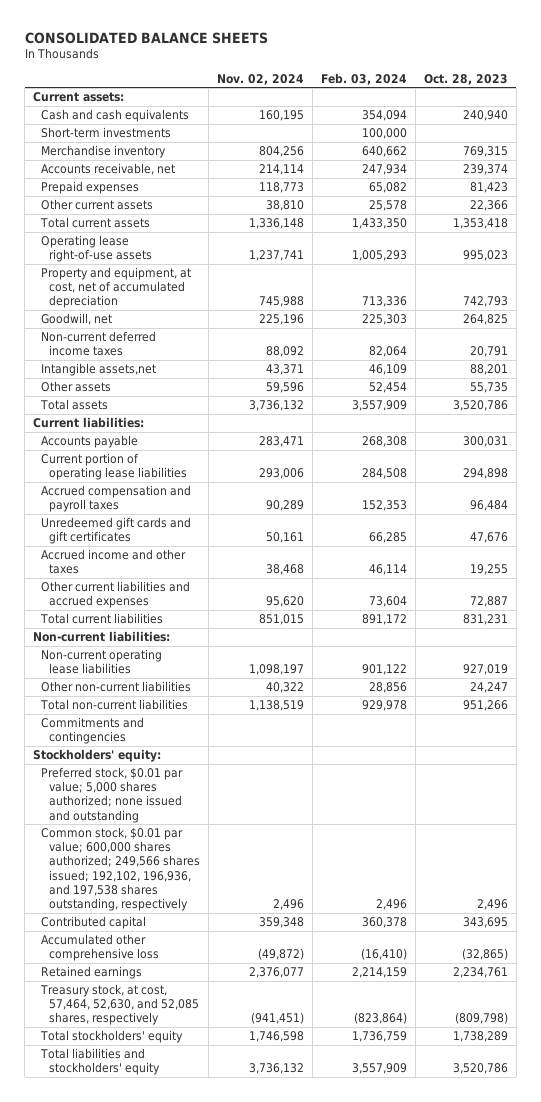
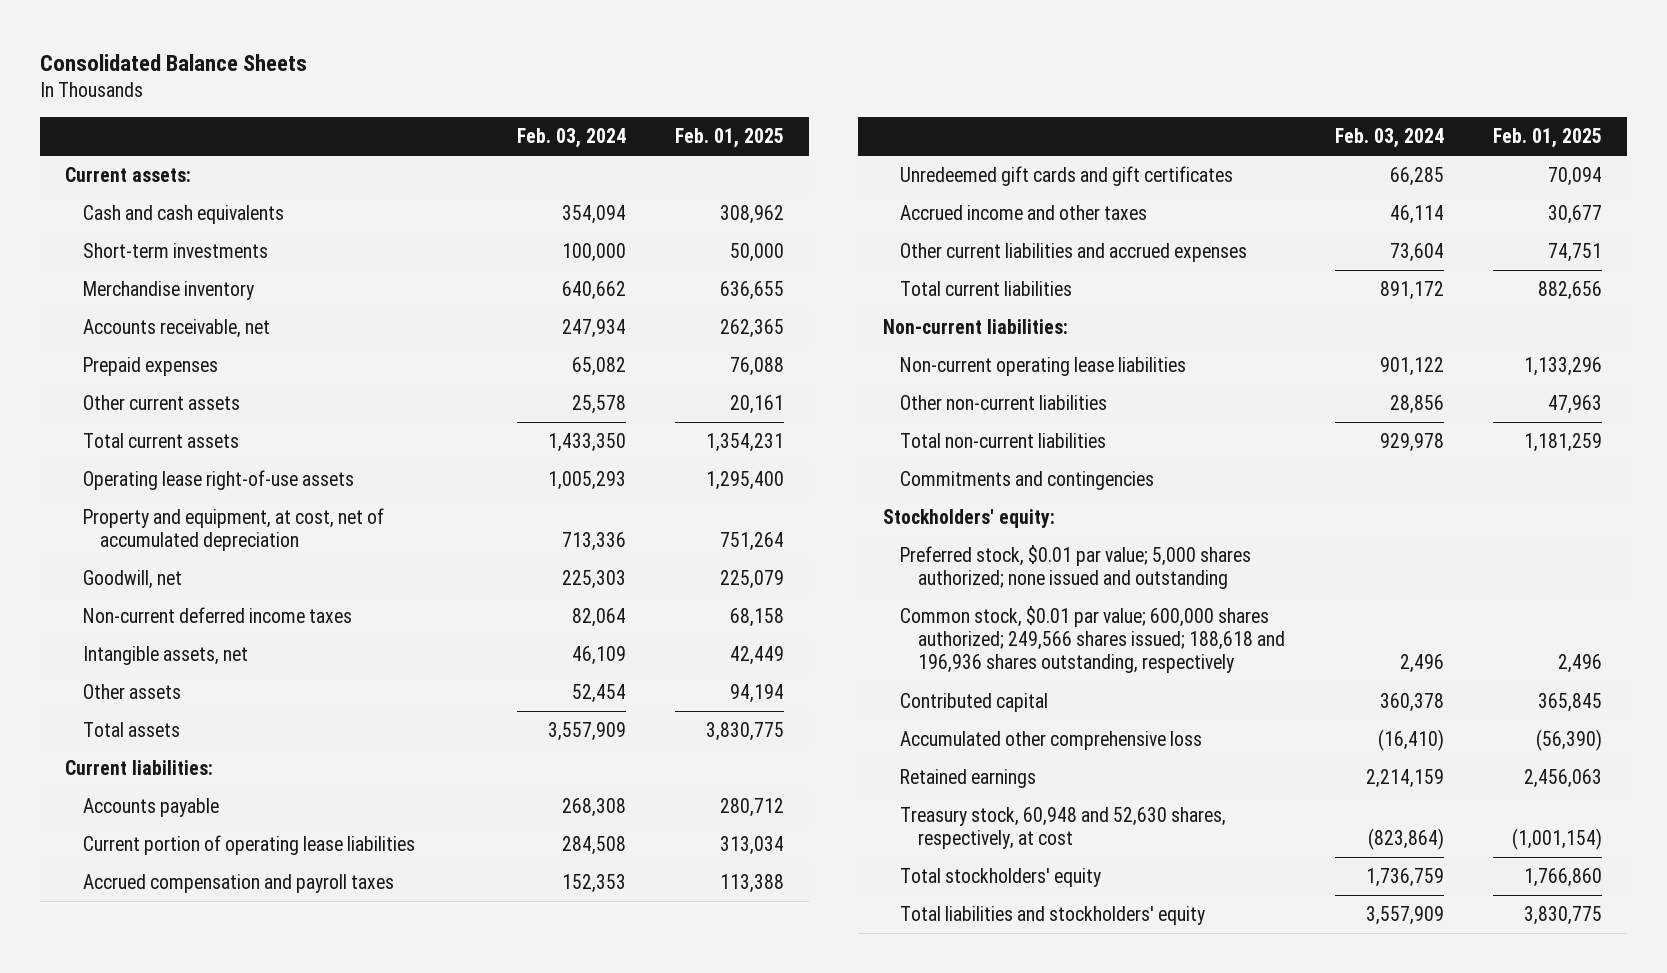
- CONSOLIDATED BALANCE SHEETS
+ Consolidated Balance Sheets
- | Nov. 02, 2024 | Feb. 03, 2024 | Oct. 28, 2023
+ | Feb. 03, 2024 | Feb. 01, 2025
- Intangible assets,net | 43,371 | 46,109 | 88,201
+ Intangible assets, net | 46,109 | 42,449
- Common stock, $0.01 par value; 600,000 shares authorized; 249,566 shares issued; 192,102, 196,936, and 197,538 shares outstanding, respectively | 2,496 | 2,496 | 2,496
+ Common stock, $0.01 par value; 600,000 shares authorized; 249,566 shares issued; 188,618 and 196,936 shares outstanding, respectively | 2,496 | 2,496
- Treasury stock, at cost, 57,464, 52,630, and 52,085 shares, respectively | (941,451) | (823,864) | (809,798)
+ Treasury stock, 60,948 and 52,630 shares, respectively, at cost | (823,864) | (1,001,154)

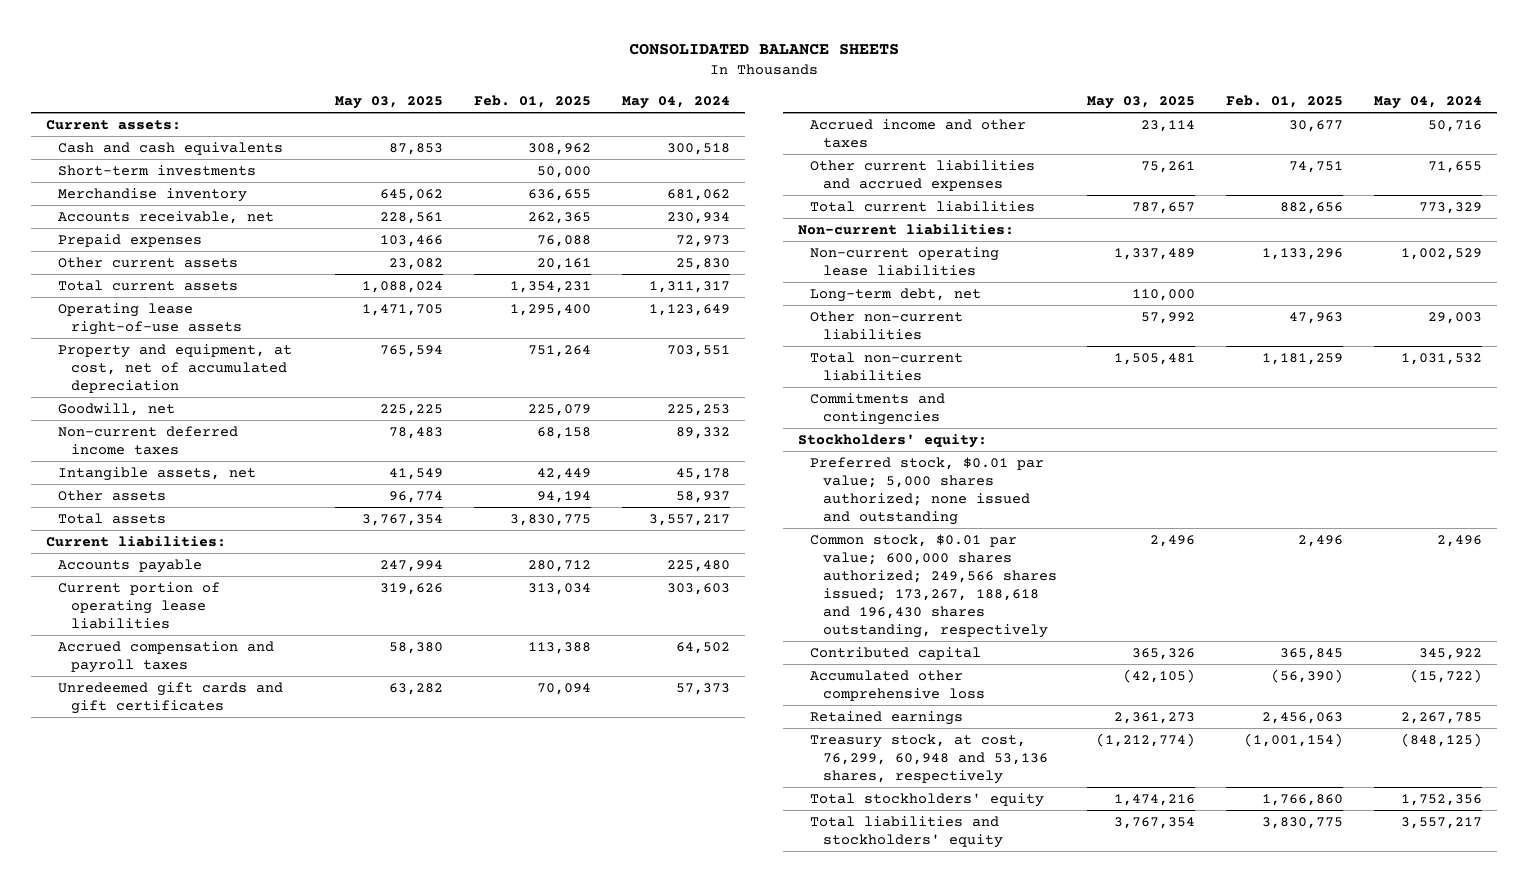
- Consolidated Balance Sheets
+ CONSOLIDATED BALANCE SHEETS
- | Feb. 03, 2024 | Feb. 01, 2025
+ | May 03, 2025 | Feb. 01, 2025 | May 04, 2024
+ Long-term debt, net | 110,000 | |
- Common stock, $0.01 par value; 600,000 shares authorized; 249,566 shares issued; 188,618 and 196,936 shares outstanding, respectively | 2,496 | 2,496
+ Common stock, $0.01 par value; 600,000 shares authorized; 249,566 shares issued; 173,267, 188,618 and 196,430 shares outstanding, respectively | 2,496 | 2,496 | 2,496
- Treasury stock, 60,948 and 52,630 shares, respectively, at cost | (823,864) | (1,001,154)
+ Treasury stock, at cost, 76,299, 60,948 and 53,136 shares, respectively | (1,212,774) | (1,001,154) | (848,125)

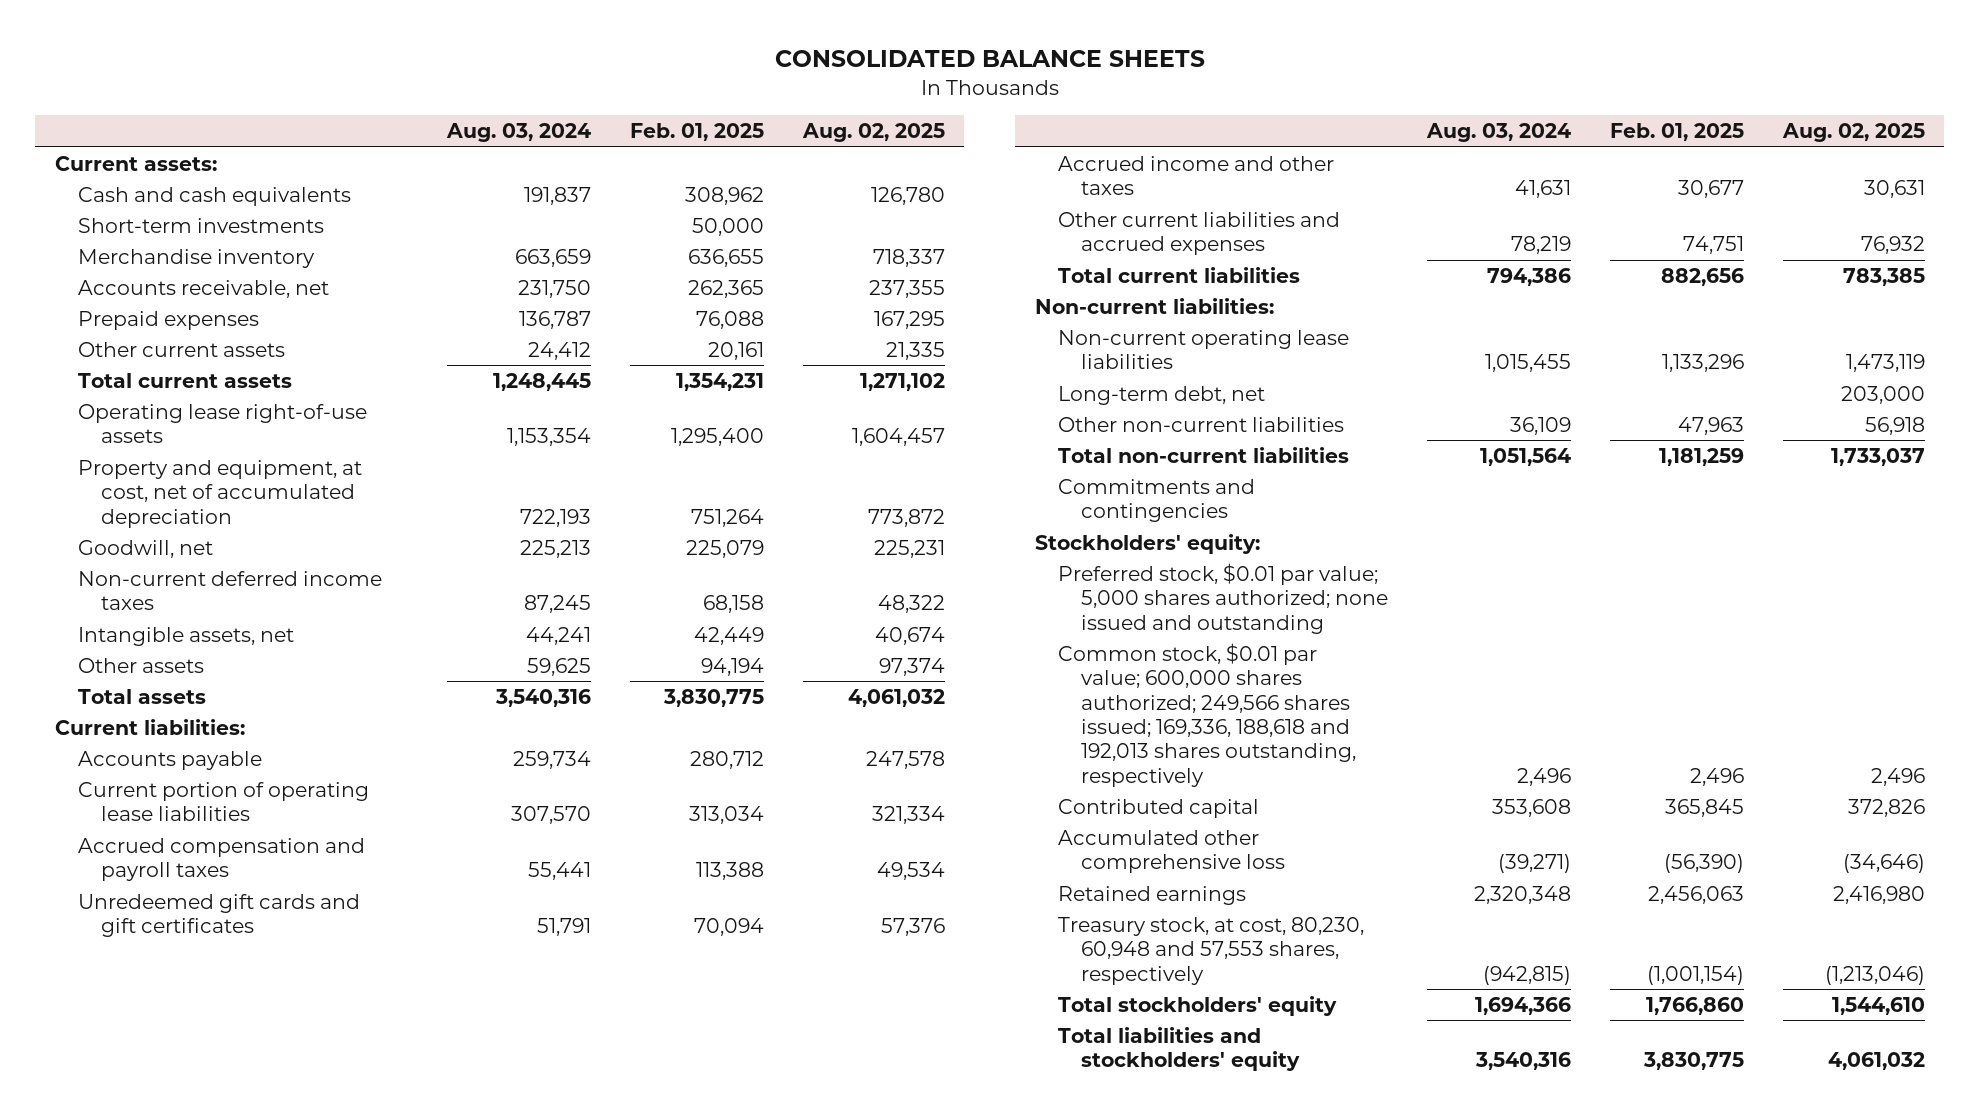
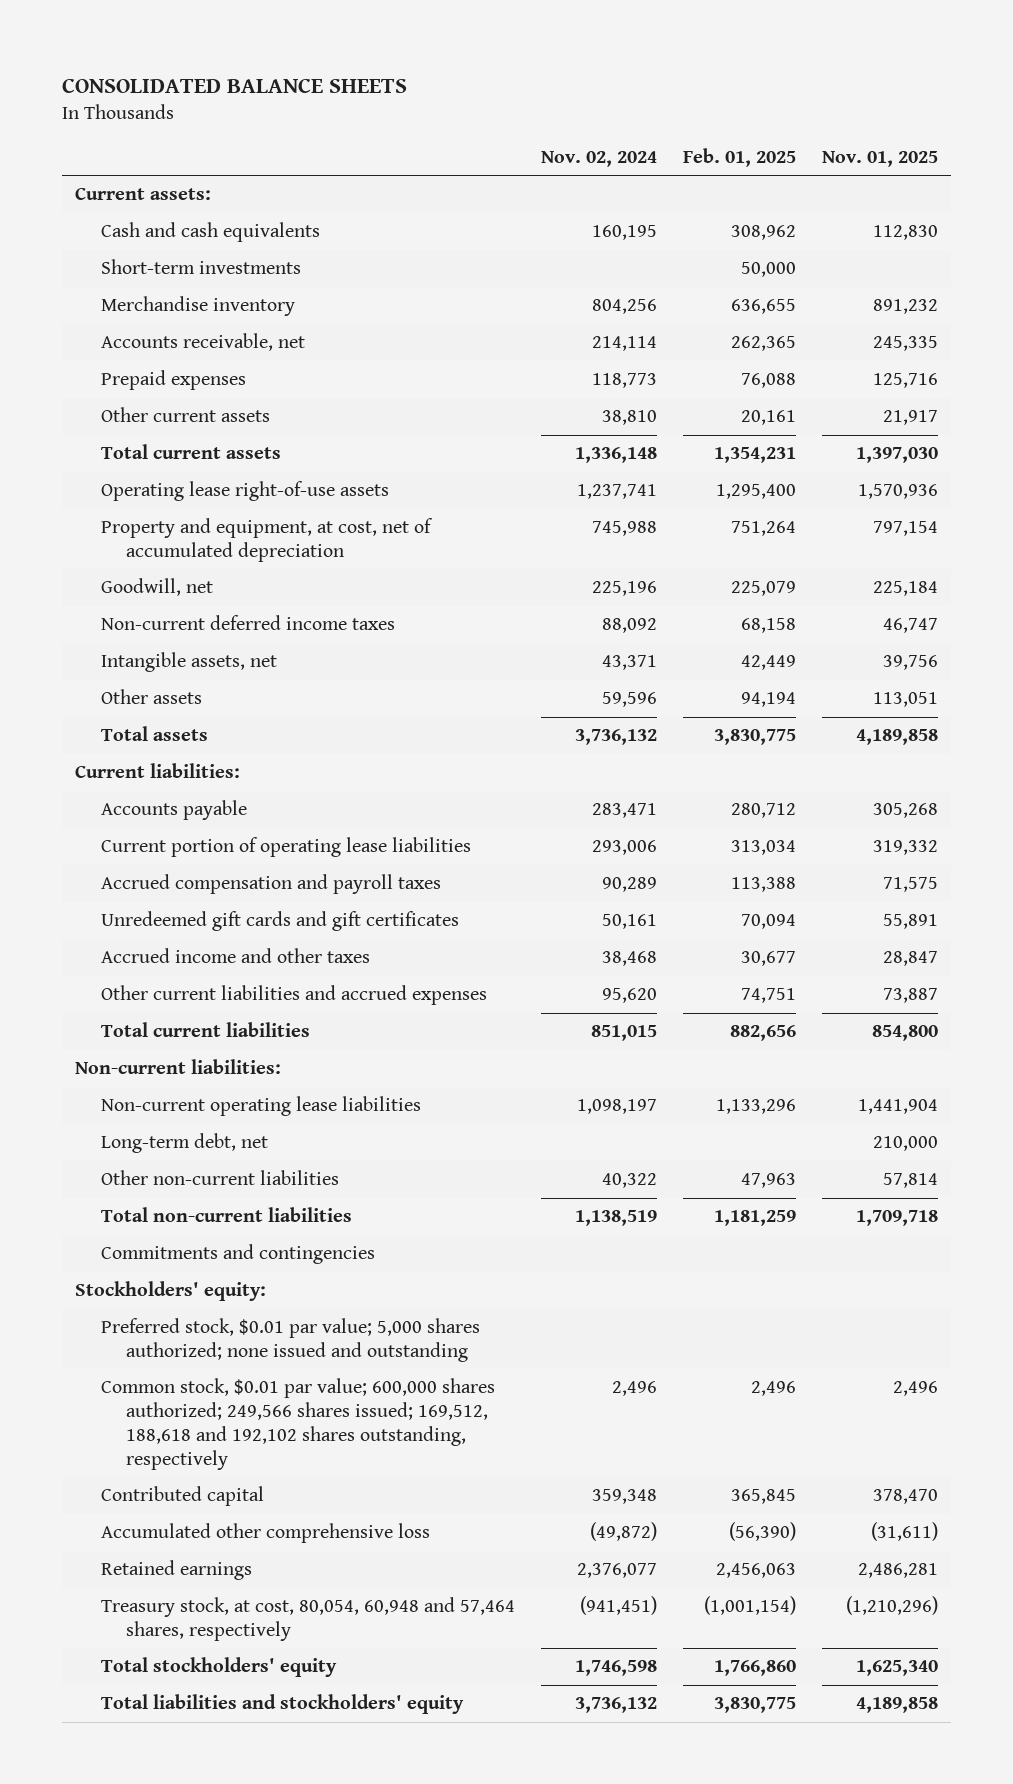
- | Aug. 03, 2024 | Feb. 01, 2025 | Aug. 02, 2025
+ | Nov. 02, 2024 | Feb. 01, 2025 | Nov. 01, 2025
- Common stock, $0.01 par value; 600,000 shares authorized; 249,566 shares issued; 169,336, 188,618 and 192,013 shares outstanding, respectively | 2,496 | 2,496 | 2,496
+ Common stock, $0.01 par value; 600,000 shares authorized; 249,566 shares issued; 169,512, 188,618 and 192,102 shares outstanding, respectively | 2,496 | 2,496 | 2,496
- Treasury stock, at cost, 80,230, 60,948 and 57,553 shares, respectively | (942,815) | (1,001,154) | (1,213,046)
+ Treasury stock, at cost, 80,054, 60,948 and 57,464 shares, respectively | (941,451) | (1,001,154) | (1,210,296)

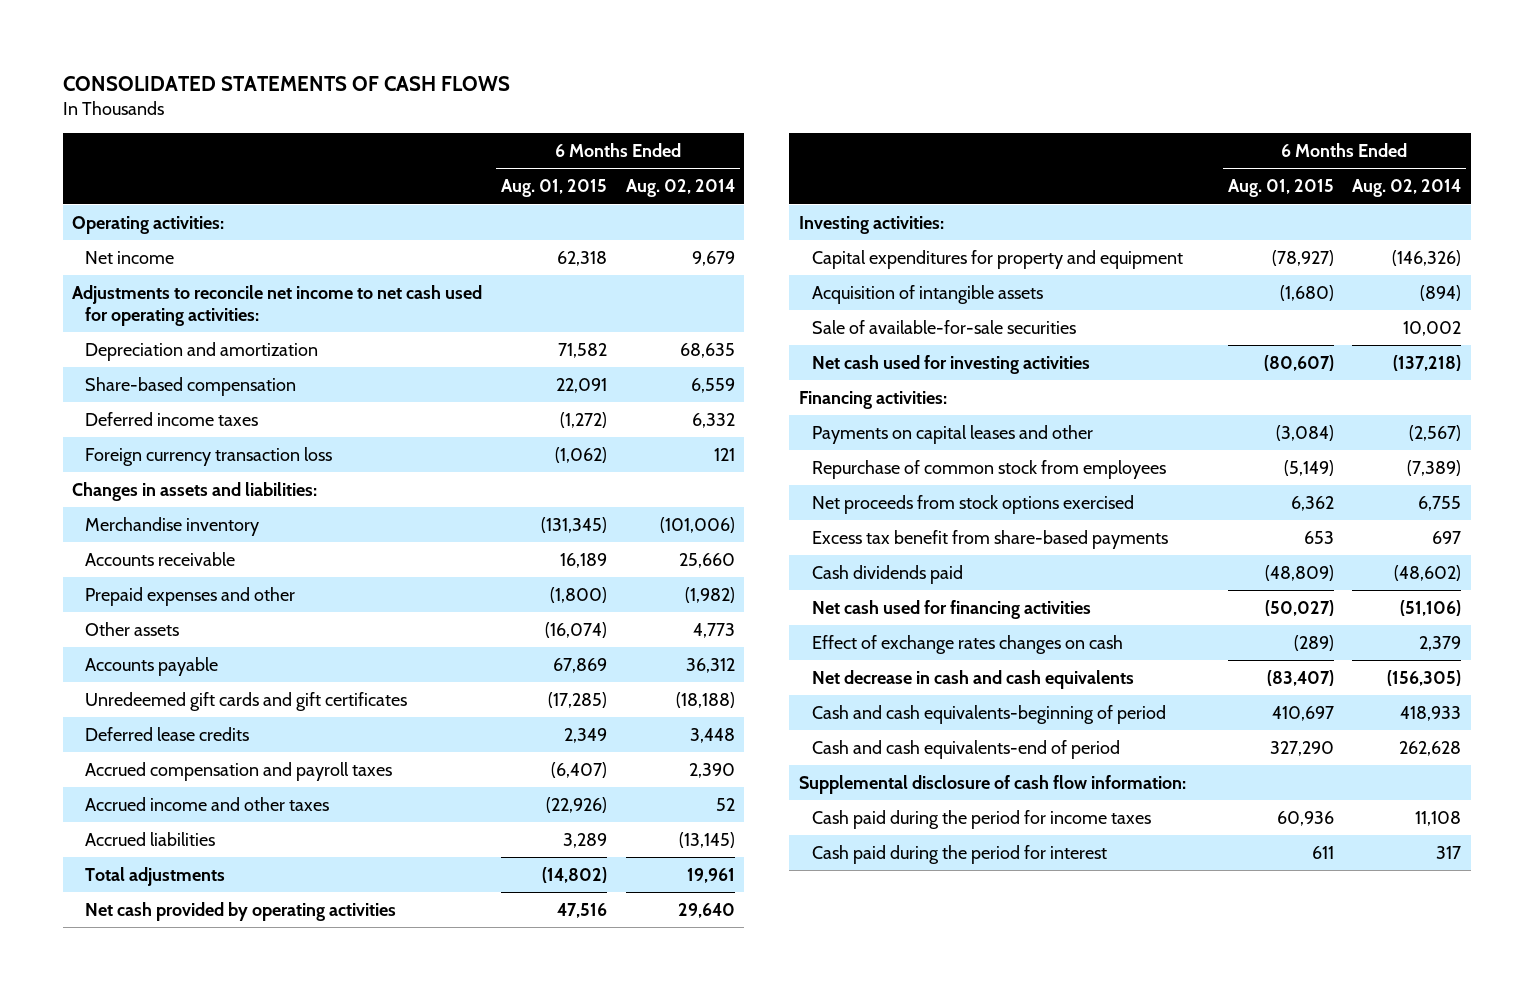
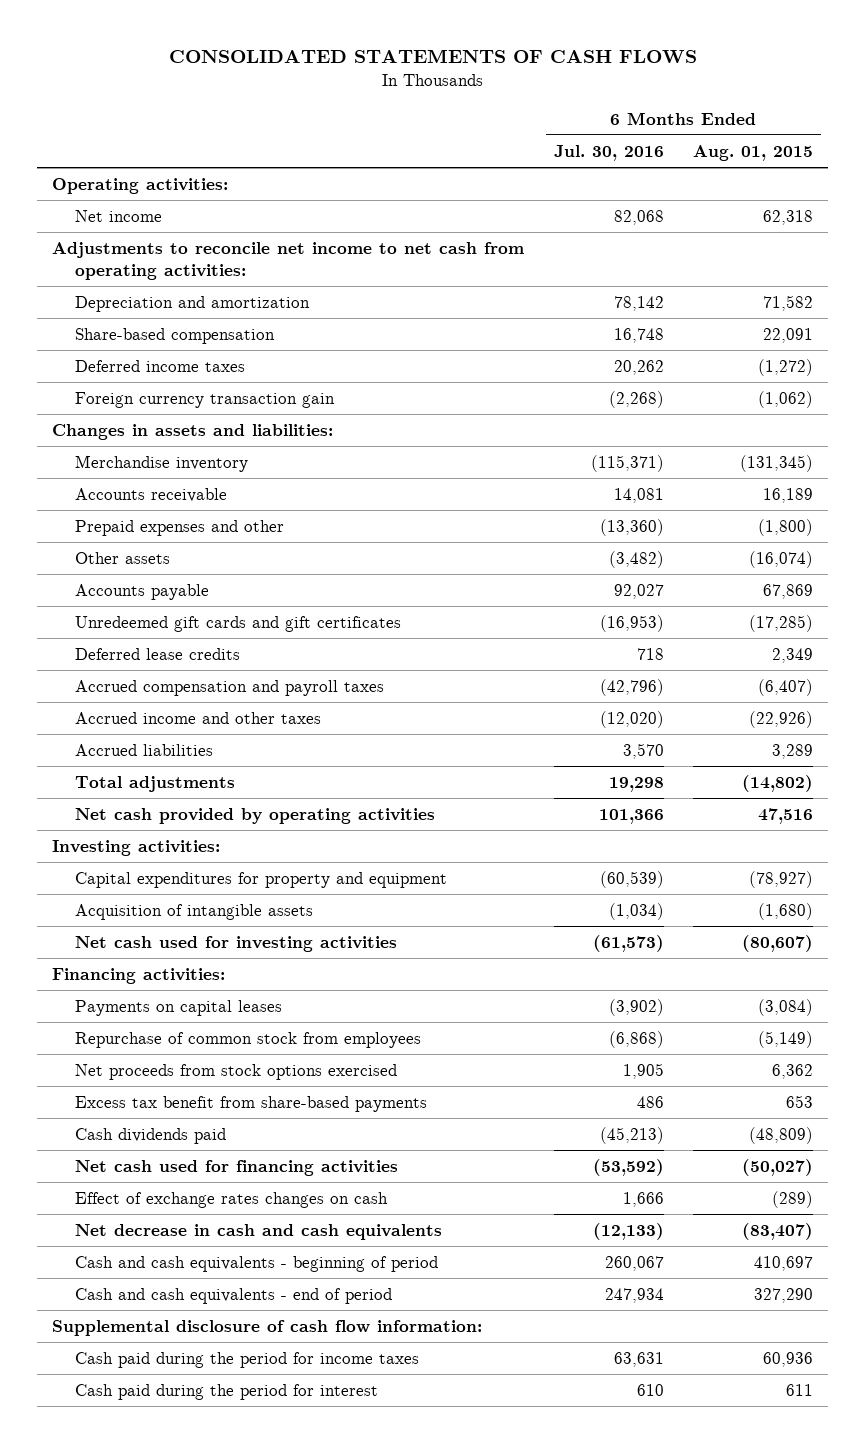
- | 6 Months Ended Aug. 01, 2015 | 6 Months Ended Aug. 02, 2014
+ | 6 Months Ended Jul. 30, 2016 | 6 Months Ended Aug. 01, 2015
- Adjustments to reconcile net income to net cash used for operating activities:
+ Adjustments to reconcile net income to net cash from operating activities:
- Foreign currency transaction loss | (1,062) | 121
+ Foreign currency transaction gain | (2,268) | (1,062)
- Sale of available-for-sale securities | | 10,002
- Payments on capital leases and other | (3,084) | (2,567)
+ Payments on capital leases | (3,902) | (3,084)
- Cash and cash equivalents-beginning of period | 410,697 | 418,933
- Cash and cash equivalents-end of period | 327,290 | 262,628
+ Cash and cash equivalents - beginning of period | 260,067 | 410,697
+ Cash and cash equivalents - end of period | 247,934 | 327,290

